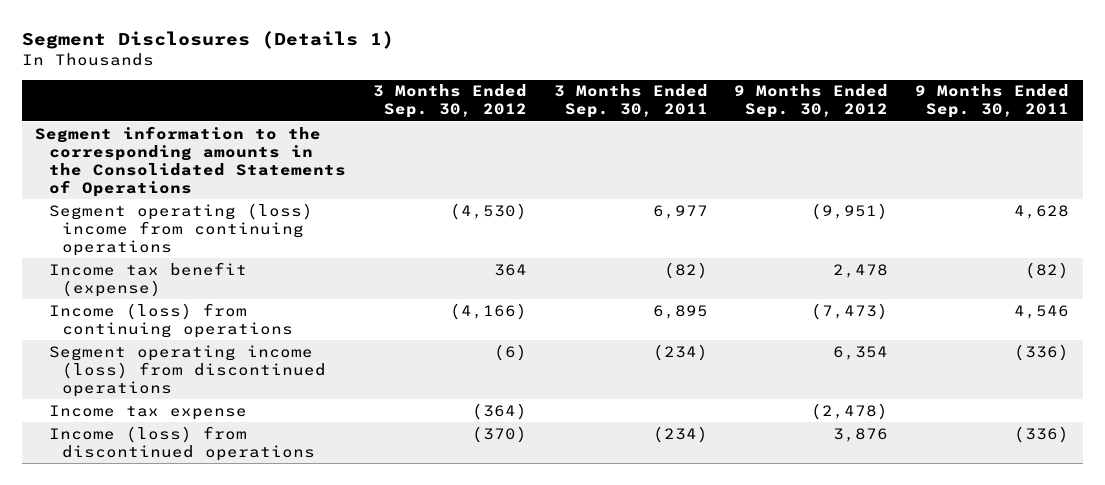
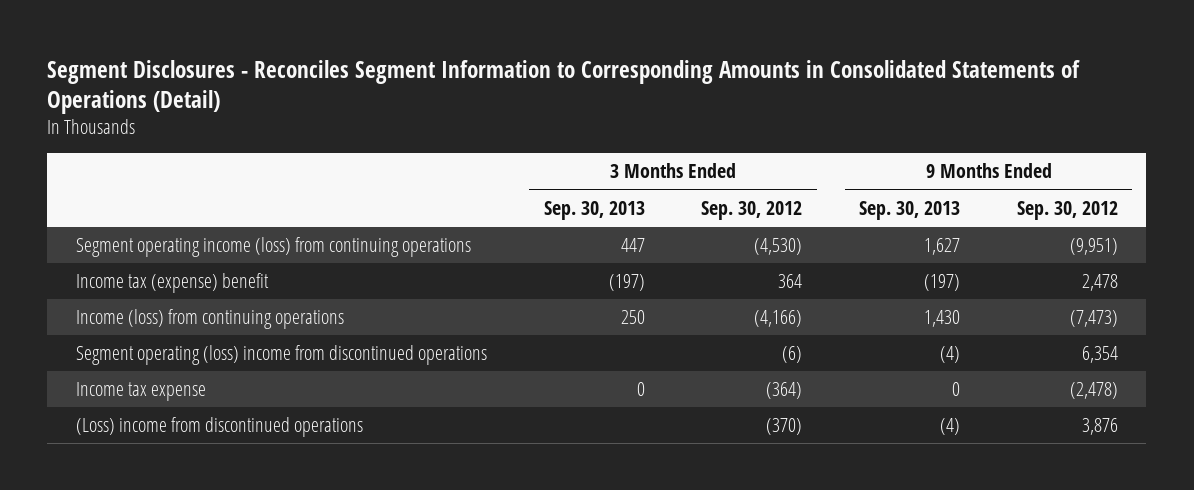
- Segment Disclosures (Details 1)
+ Segment Disclosures - Reconciles Segment Information to Corresponding Amounts in Consolidated Statements of Operations (Detail)
- | 3 Months Ended Sep. 30, 2012 | 3 Months Ended Sep. 30, 2011 | 9 Months Ended Sep. 30, 2012 | 9 Months Ended Sep. 30, 2011
+ | 3 Months Ended Sep. 30, 2013 | 3 Months Ended Sep. 30, 2012 | 9 Months Ended Sep. 30, 2013 | 9 Months Ended Sep. 30, 2012
- Segment information to the corresponding amounts in the Consolidated Statements of Operations
- Segment operating (loss) income from continuing operations | (4,530) | 6,977 | (9,951) | 4,628
- Income tax benefit (expense) | 364 | (82) | 2,478 | (82)
+ Segment operating income (loss) from continuing operations | 447 | (4,530) | 1,627 | (9,951)
+ Income tax (expense) benefit | (197) | 364 | (197) | 2,478
- Segment operating income (loss) from discontinued operations | (6) | (234) | 6,354 | (336)
+ Segment operating (loss) income from discontinued operations | | (6) | (4) | 6,354
- Income (loss) from discontinued operations | (370) | (234) | 3,876 | (336)
+ (Loss) income from discontinued operations | | (370) | (4) | 3,876

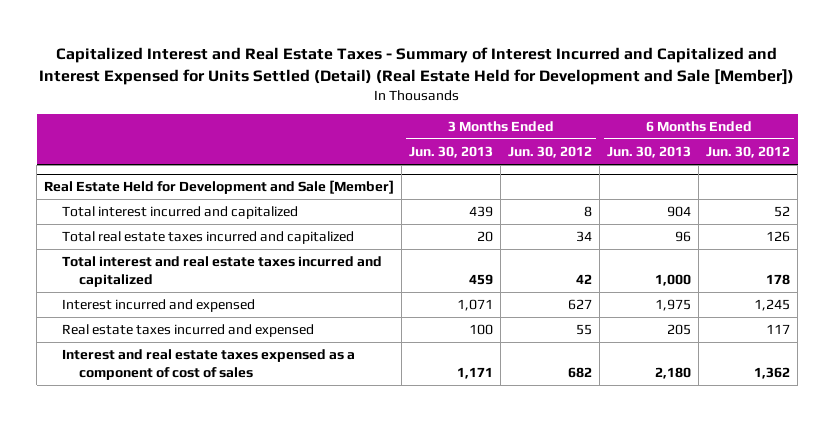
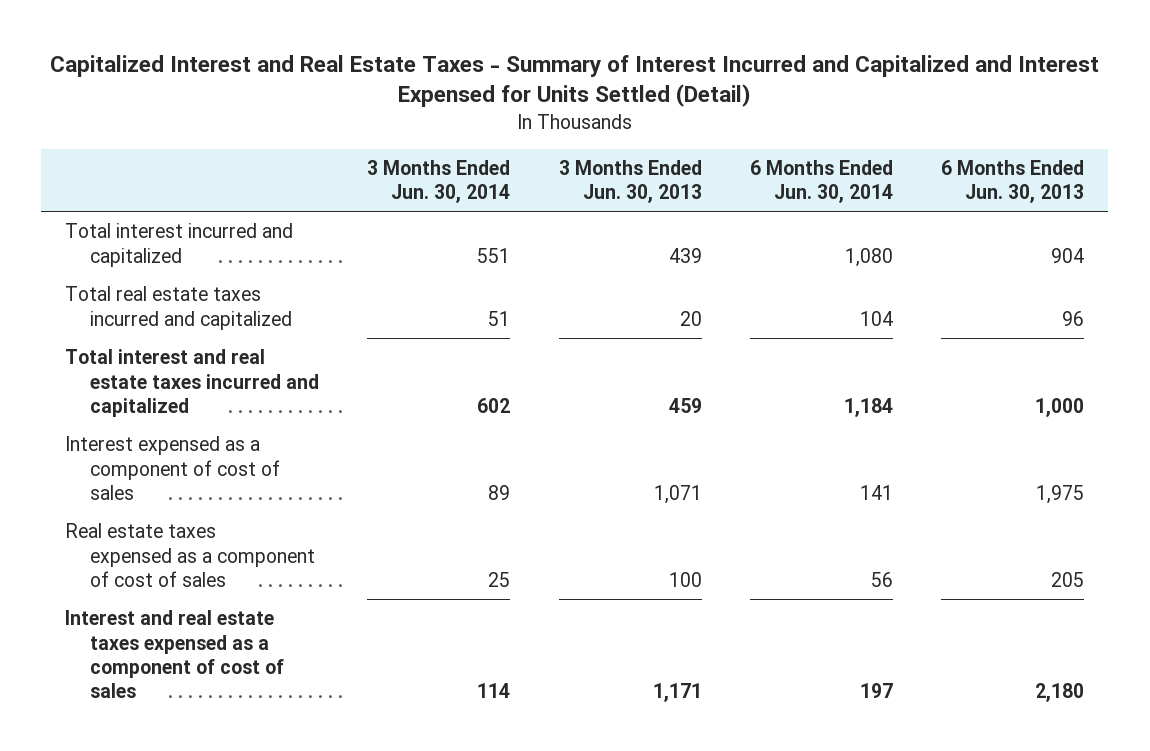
- Capitalized Interest and Real Estate Taxes - Summary of Interest Incurred and Capitalized and Interest Expensed for Units Settled (Detail) (Real Estate Held for Development and Sale [Member])
+ Capitalized Interest and Real Estate Taxes - Summary of Interest Incurred and Capitalized and Interest Expensed for Units Settled (Detail)
- | 3 Months Ended Jun. 30, 2013 | 3 Months Ended Jun. 30, 2012 | 6 Months Ended Jun. 30, 2013 | 6 Months Ended Jun. 30, 2012
+ | 3 Months Ended Jun. 30, 2014 | 3 Months Ended Jun. 30, 2013 | 6 Months Ended Jun. 30, 2014 | 6 Months Ended Jun. 30, 2013
- Real Estate Held for Development and Sale [Member]
- Interest incurred and expensed | 1,071 | 627 | 1,975 | 1,245
- Real estate taxes incurred and expensed | 100 | 55 | 205 | 117
+ Interest expensed as a component of cost of sales | 89 | 1,071 | 141 | 1,975
+ Real estate taxes expensed as a component of cost of sales | 25 | 100 | 56 | 205

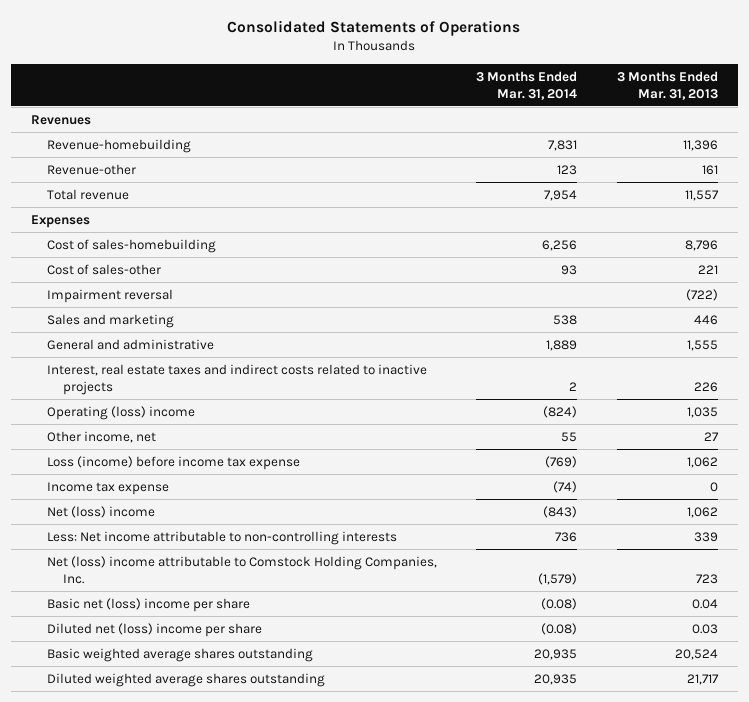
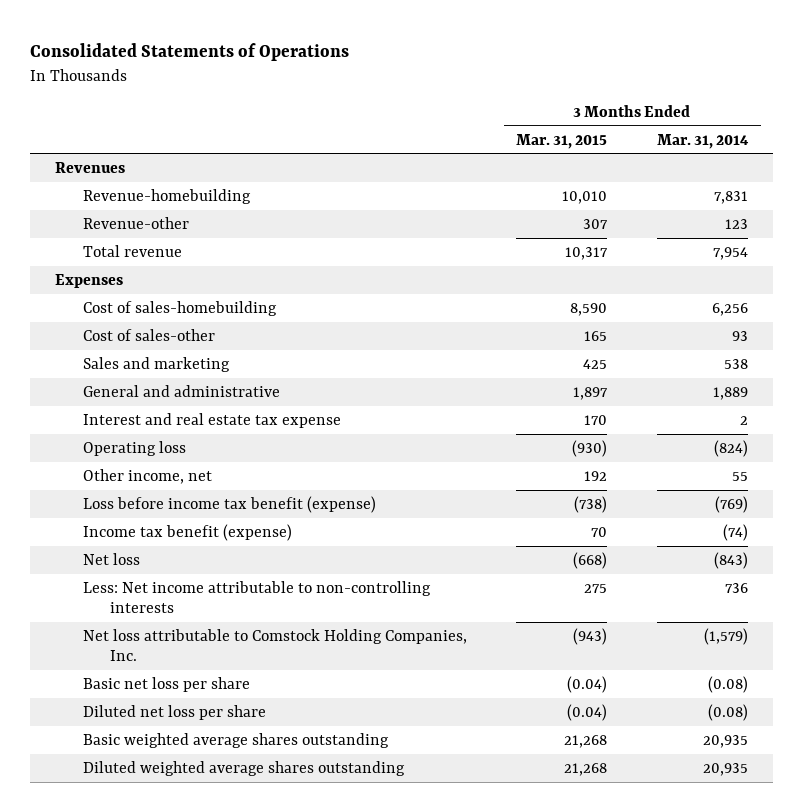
- | 3 Months Ended Mar. 31, 2014 | 3 Months Ended Mar. 31, 2013
+ | 3 Months Ended Mar. 31, 2015 | 3 Months Ended Mar. 31, 2014
- Impairment reversal | | (722)
- Interest, real estate taxes and indirect costs related to inactive projects | 2 | 226
- Operating (loss) income | (824) | 1,035
+ Interest and real estate tax expense | 170 | 2
+ Operating loss | (930) | (824)
- Loss (income) before income tax expense | (769) | 1,062
- Income tax expense | (74) | 0
- Net (loss) income | (843) | 1,062
+ Loss before income tax benefit (expense) | (738) | (769)
+ Income tax benefit (expense) | 70 | (74)
+ Net loss | (668) | (843)
- Net (loss) income attributable to Comstock Holding Companies, Inc. | (1,579) | 723
- Basic net (loss) income per share | (0.08) | 0.04
- Diluted net (loss) income per share | (0.08) | 0.03
+ Net loss attributable to Comstock Holding Companies, Inc. | (943) | (1,579)
+ Basic net loss per share | (0.04) | (0.08)
+ Diluted net loss per share | (0.04) | (0.08)

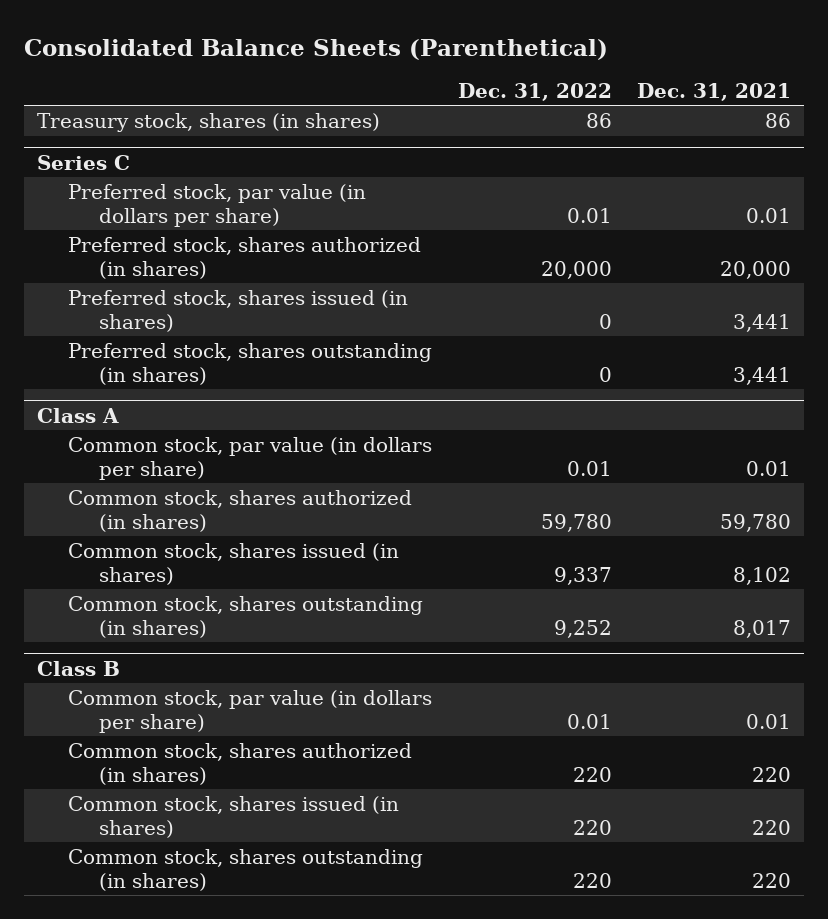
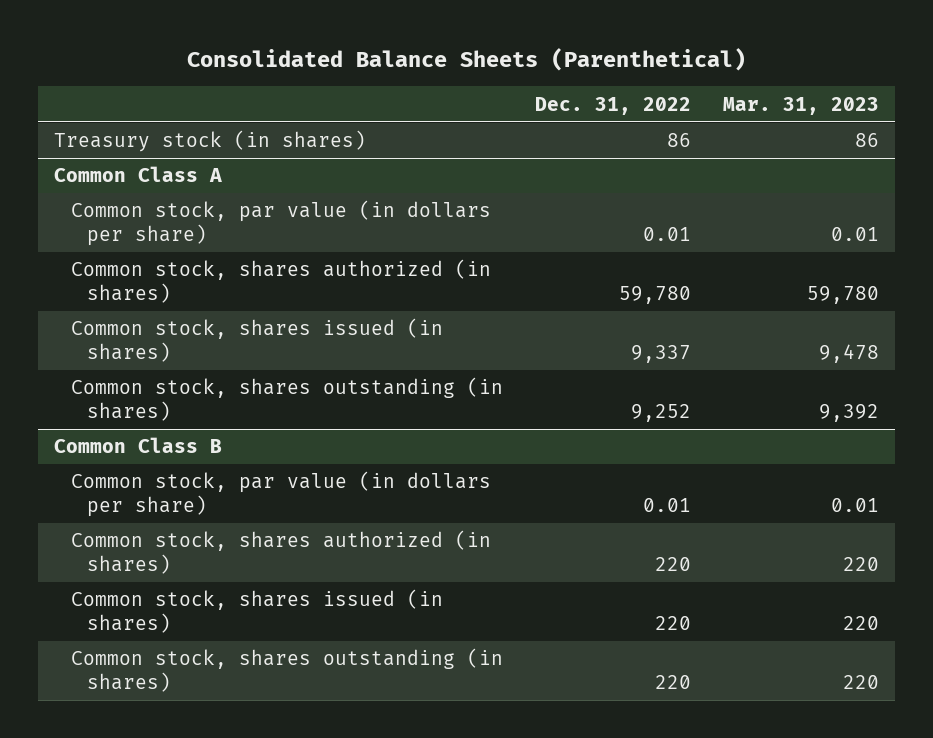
- | Dec. 31, 2022 | Dec. 31, 2021
+ | Dec. 31, 2022 | Mar. 31, 2023
- Treasury stock, shares (in shares) | 86 | 86
- Series C
- Preferred stock, par value (in dollars per share) | 0.01 | 0.01
- Preferred stock, shares authorized (in shares) | 20,000 | 20,000
- Preferred stock, shares issued (in shares) | 0 | 3,441
- Preferred stock, shares outstanding (in shares) | 0 | 3,441
- Class A
+ Treasury stock (in shares) | 86 | 86
+ Common Class A
- Class B
+ Common Class B

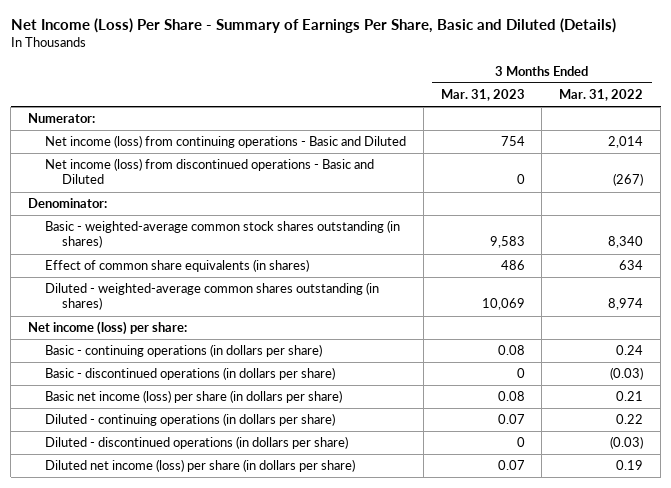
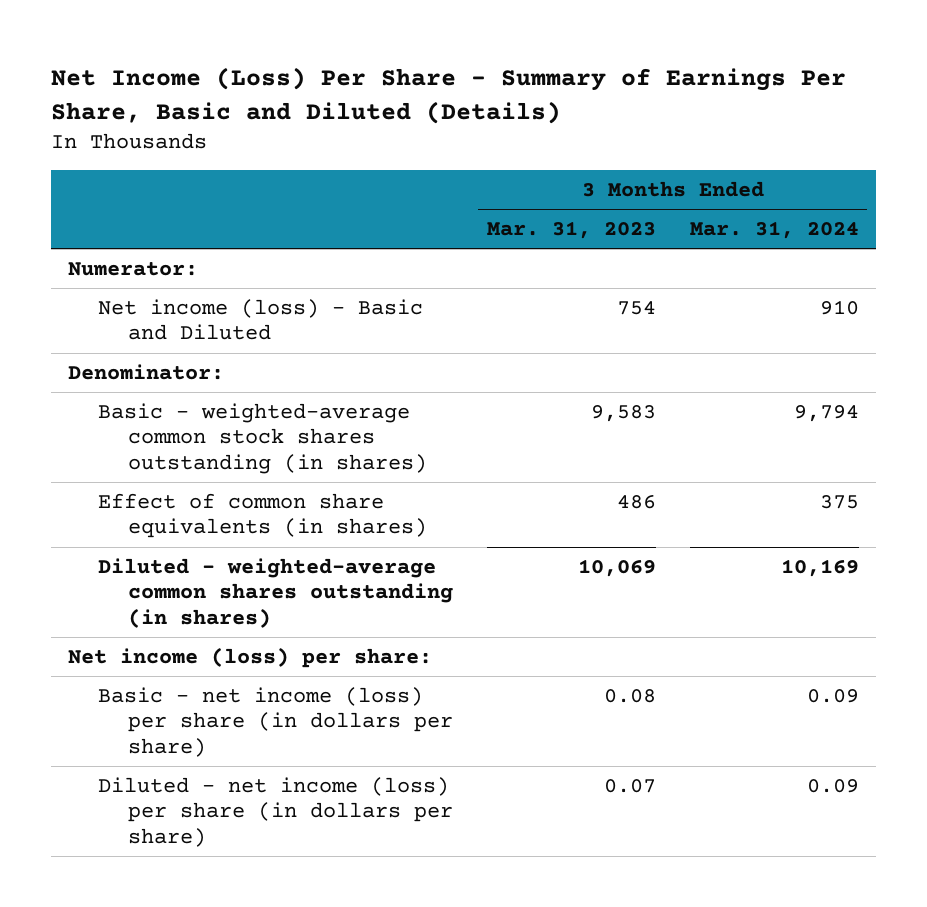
- | 3 Months Ended Mar. 31, 2023 | 3 Months Ended Mar. 31, 2022
+ | 3 Months Ended Mar. 31, 2023 | 3 Months Ended Mar. 31, 2024
- Net income (loss) from continuing operations - Basic and Diluted | 754 | 2,014
- Net income (loss) from discontinued operations - Basic and Diluted | 0 | (267)
+ Net income (loss) - Basic and Diluted | 754 | 910
- Basic - continuing operations (in dollars per share) | 0.08 | 0.24
- Basic - discontinued operations (in dollars per share) | 0 | (0.03)
- Basic net income (loss) per share (in dollars per share) | 0.08 | 0.21
- Diluted - continuing operations (in dollars per share) | 0.07 | 0.22
- Diluted - discontinued operations (in dollars per share) | 0 | (0.03)
- Diluted net income (loss) per share (in dollars per share) | 0.07 | 0.19
+ Basic - net income (loss) per share (in dollars per share) | 0.08 | 0.09
+ Diluted - net income (loss) per share (in dollars per share) | 0.07 | 0.09

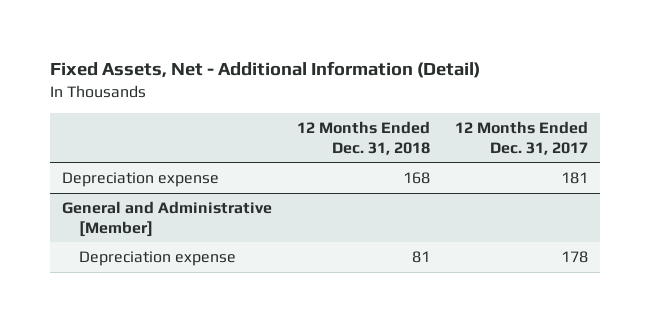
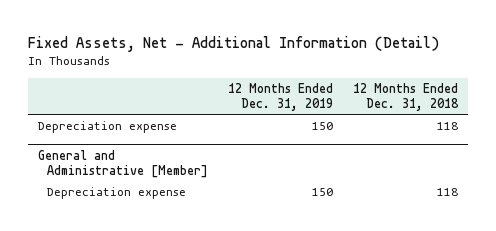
- | 12 Months Ended Dec. 31, 2018 | 12 Months Ended Dec. 31, 2017
+ | 12 Months Ended Dec. 31, 2019 | 12 Months Ended Dec. 31, 2018
- Depreciation expense | 168 | 181
+ Depreciation expense | 150 | 118
@ General and Administrative [Member]
- Depreciation expense | 81 | 178
+ Depreciation expense | 150 | 118

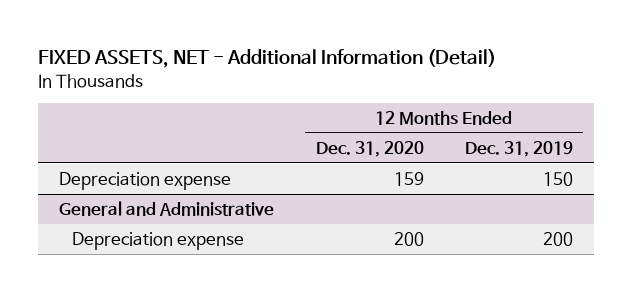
- Fixed Assets, Net - Additional Information (Detail)
+ FIXED ASSETS, NET - Additional Information (Detail)
- | 12 Months Ended Dec. 31, 2019 | 12 Months Ended Dec. 31, 2018
+ | 12 Months Ended Dec. 31, 2020 | 12 Months Ended Dec. 31, 2019
- General and Administrative [Member]
- Depreciation expense | 150 | 118
+ General and Administrative
+ Depreciation expense | 200 | 200

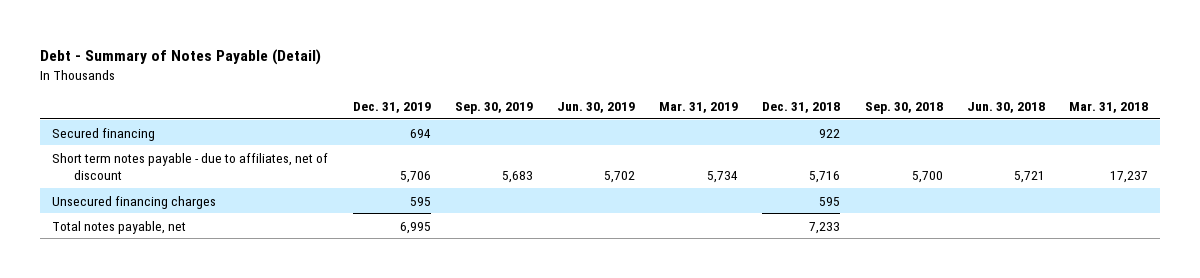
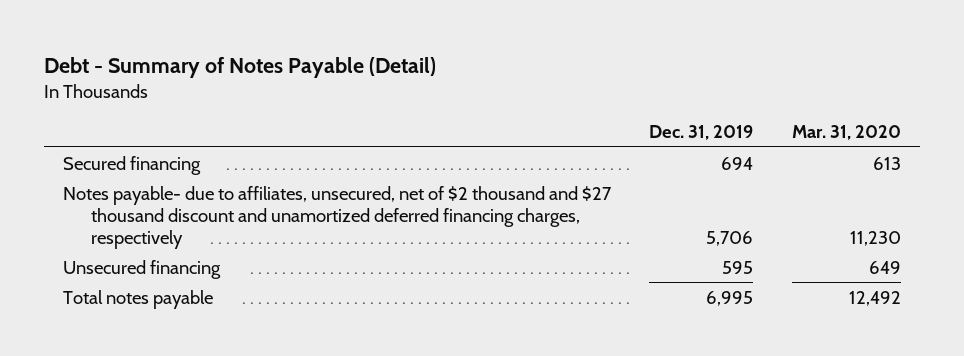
- | Dec. 31, 2019 | Sep. 30, 2019 | Jun. 30, 2019 | Mar. 31, 2019 | Dec. 31, 2018 | Sep. 30, 2018 | Jun. 30, 2018 | Mar. 31, 2018
+ | Dec. 31, 2019 | Mar. 31, 2020
- Short term notes payable - due to affiliates, net of discount | 5,706 | 5,683 | 5,702 | 5,734 | 5,716 | 5,700 | 5,721 | 17,237
- Unsecured financing charges | 595 | | | | 595 | | |
- Total notes payable, net | 6,995 | | | | 7,233 | | |
+ Notes payable- due to affiliates, unsecured, net of $2 thousand and $27 thousand discount and unamortized deferred financing charges, respectively | 5,706 | 11,230
+ Unsecured financing | 595 | 649
+ Total notes payable | 6,995 | 12,492

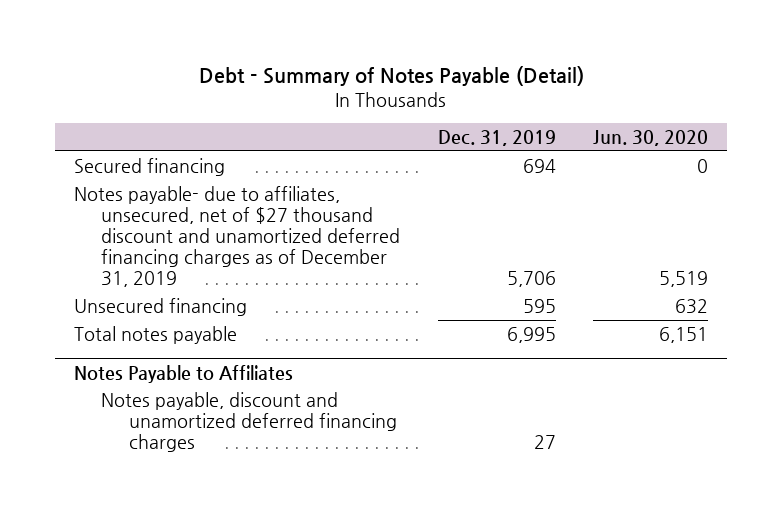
- | Dec. 31, 2019 | Mar. 31, 2020
+ | Dec. 31, 2019 | Jun. 30, 2020
- Notes payable- due to affiliates, unsecured, net of $2 thousand and $27 thousand discount and unamortized deferred financing charges, respectively | 5,706 | 11,230
+ Notes payable- due to affiliates, unsecured, net of $27 thousand discount and unamortized deferred financing charges as of December 31, 2019 | 5,706 | 5,519
+ Notes Payable to Affiliates
+ Notes payable, discount and unamortized deferred financing charges | 27 |

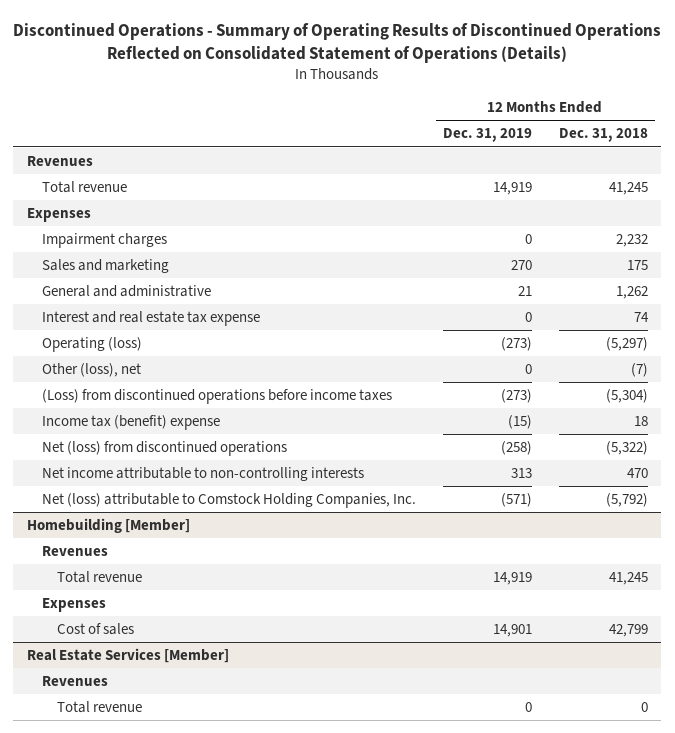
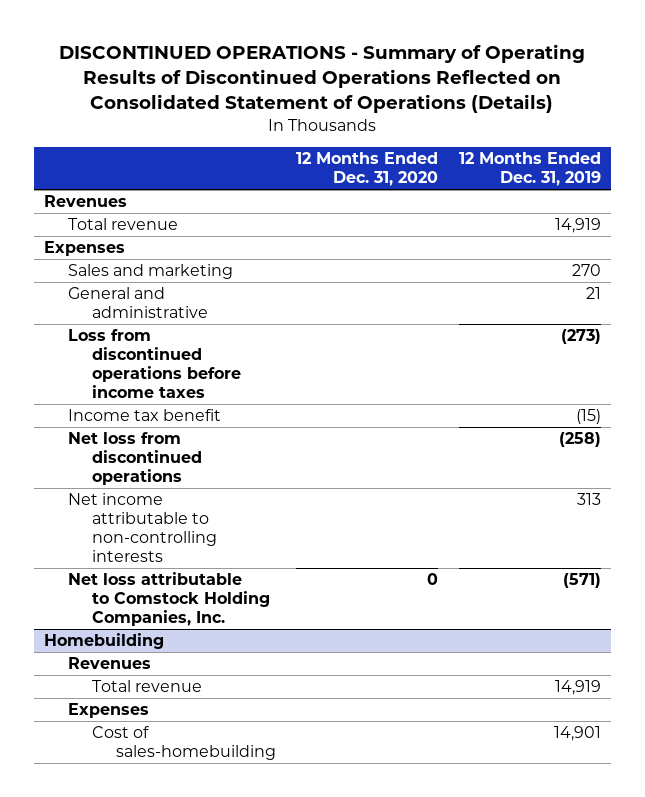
- Discontinued Operations - Summary of Operating Results of Discontinued Operations Reflected on Consolidated Statement of Operations (Details)
+ DISCONTINUED OPERATIONS - Summary of Operating Results of Discontinued Operations Reflected on Consolidated Statement of Operations (Details)
- | 12 Months Ended Dec. 31, 2019 | 12 Months Ended Dec. 31, 2018
+ | 12 Months Ended Dec. 31, 2020 | 12 Months Ended Dec. 31, 2019
- Impairment charges | 0 | 2,232
- Interest and real estate tax expense | 0 | 74
- Operating (loss) | (273) | (5,297)
- Other (loss), net | 0 | (7)
- (Loss) from discontinued operations before income taxes | (273) | (5,304)
- Income tax (benefit) expense | (15) | 18
- Net (loss) from discontinued operations | (258) | (5,322)
+ Loss from discontinued operations before income taxes | | (273)
+ Income tax benefit | | (15)
+ Net loss from discontinued operations | | (258)
- Net (loss) attributable to Comstock Holding Companies, Inc. | (571) | (5,792)
- Homebuilding [Member]
+ Net loss attributable to Comstock Holding Companies, Inc. | 0 | (571)
+ Homebuilding
- Cost of sales | 14,901 | 42,799
- Real Estate Services [Member]
- Revenues
- Total revenue | 0 | 0
+ Cost of sales-homebuilding | | 14,901

